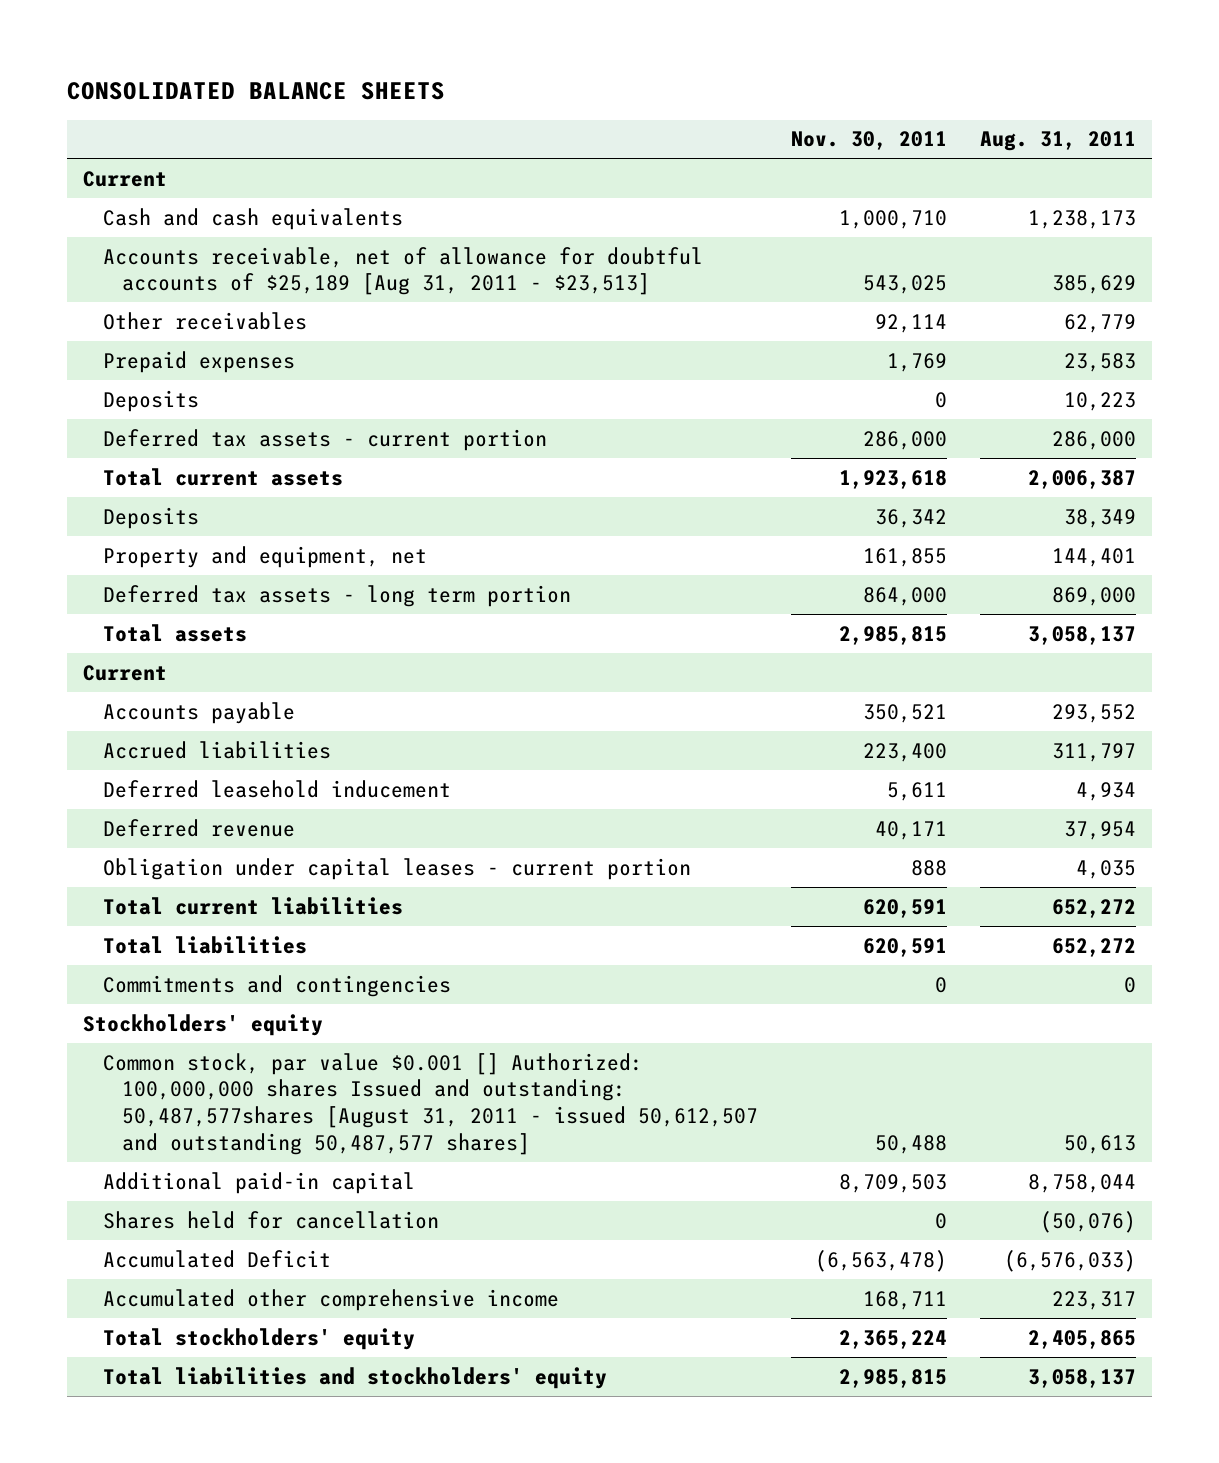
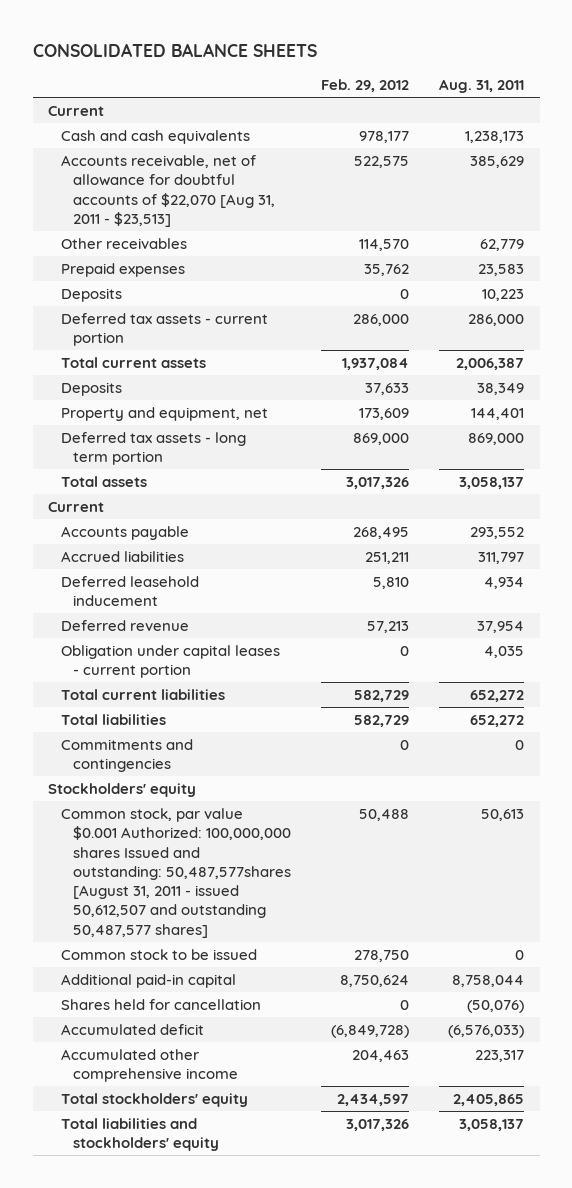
- | Nov. 30, 2011 | Aug. 31, 2011
+ | Feb. 29, 2012 | Aug. 31, 2011
- Accounts receivable, net of allowance for doubtful accounts of $25,189 [Aug 31, 2011 - $23,513] | 543,025 | 385,629
+ Accounts receivable, net of allowance for doubtful accounts of $22,070 [Aug 31, 2011 - $23,513] | 522,575 | 385,629
- Common stock, par value $0.001 [] Authorized: 100,000,000 shares Issued and outstanding: 50,487,577shares [August 31, 2011 - issued 50,612,507 and outstanding 50,487,577 shares] | 50,488 | 50,613
+ Common stock, par value $0.001 Authorized: 100,000,000 shares Issued and outstanding: 50,487,577shares [August 31, 2011 - issued 50,612,507 and outstanding 50,487,577 shares] | 50,488 | 50,613
+ Common stock to be issued | 278,750 | 0
- Accumulated Deficit | (6,563,478) | (6,576,033)
+ Accumulated deficit | (6,849,728) | (6,576,033)

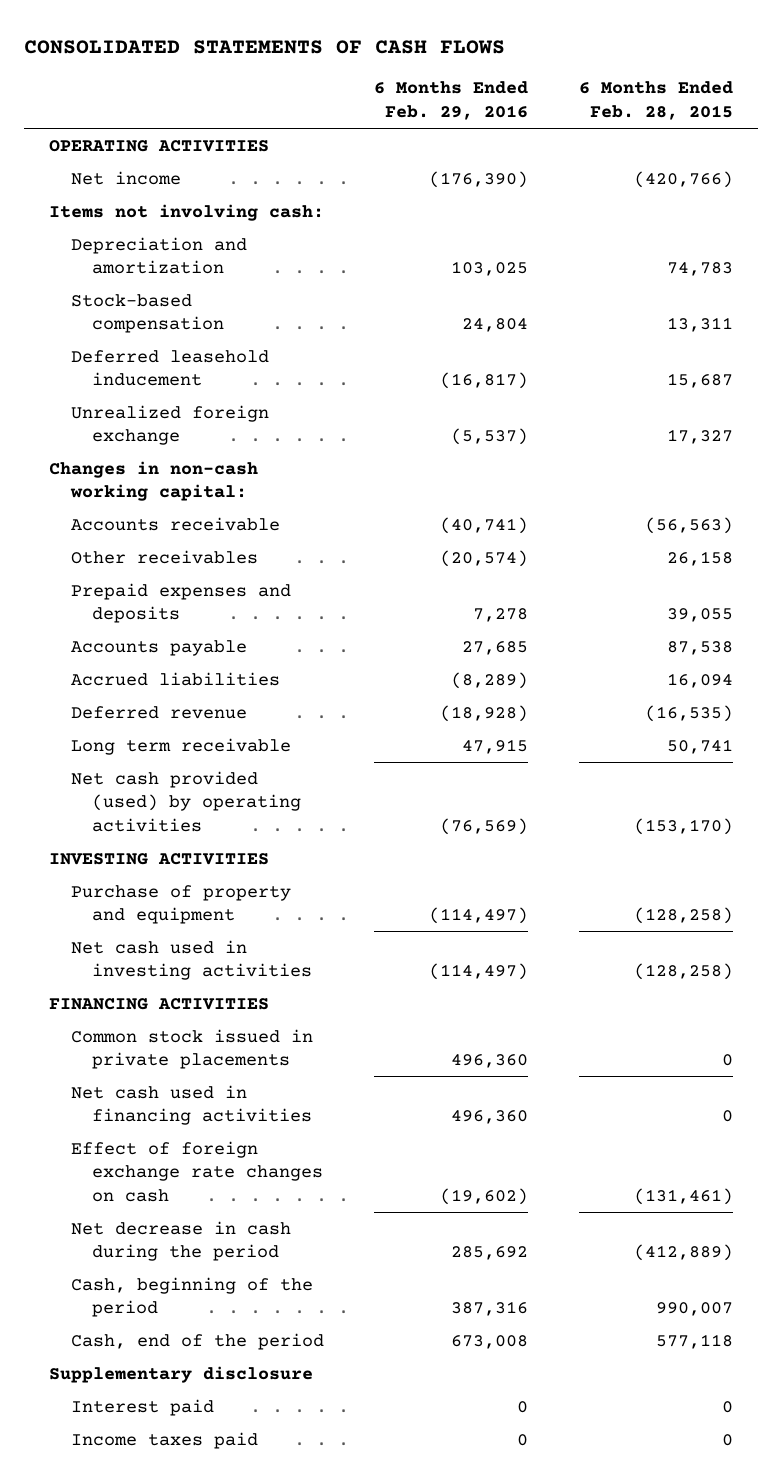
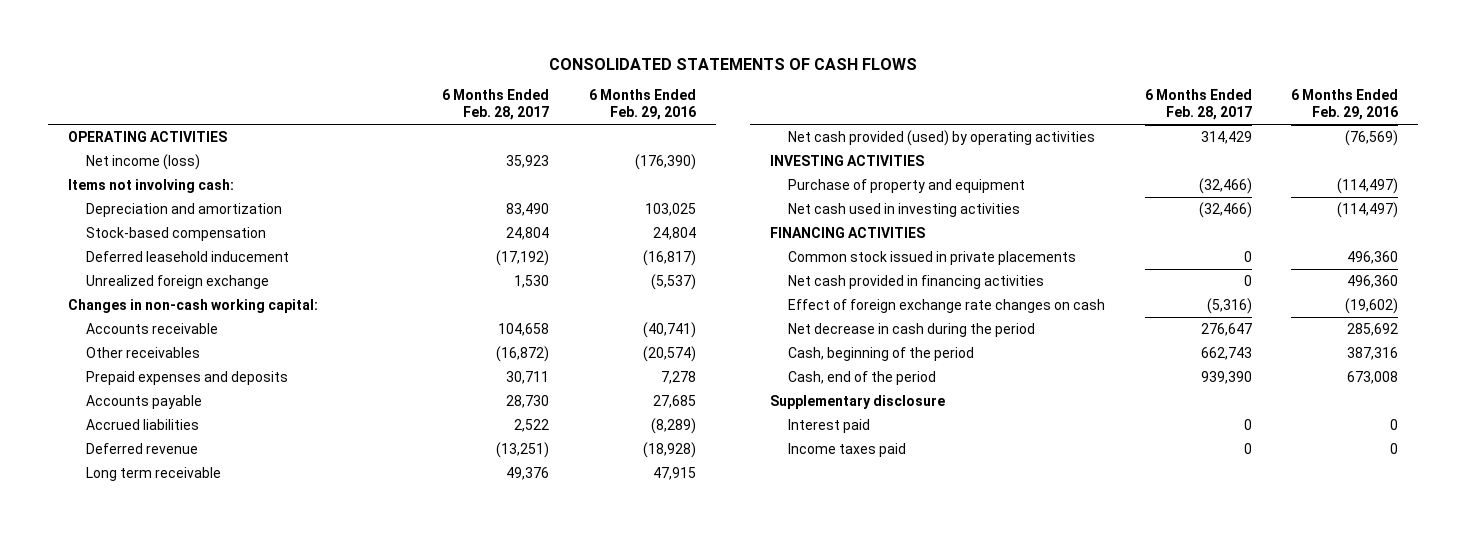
- | 6 Months Ended Feb. 29, 2016 | 6 Months Ended Feb. 28, 2015
+ | 6 Months Ended Feb. 28, 2017 | 6 Months Ended Feb. 29, 2016
- Net income | (176,390) | (420,766)
+ Net income (loss) | 35,923 | (176,390)
- Net cash used in financing activities | 496,360 | 0
+ Net cash provided in financing activities | 0 | 496,360

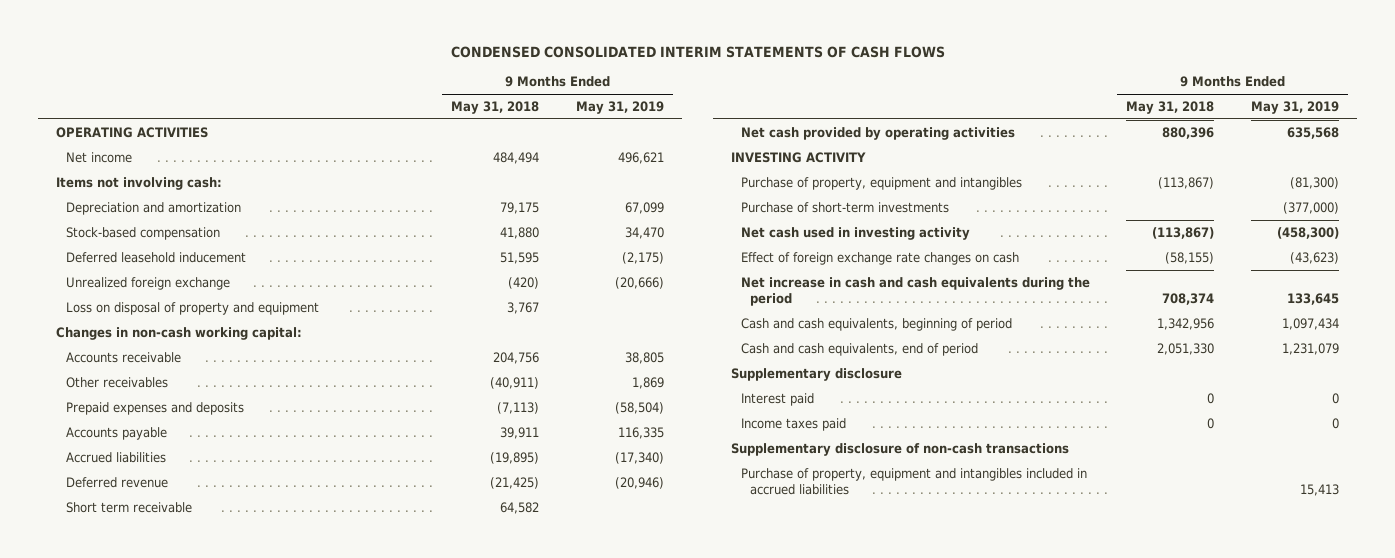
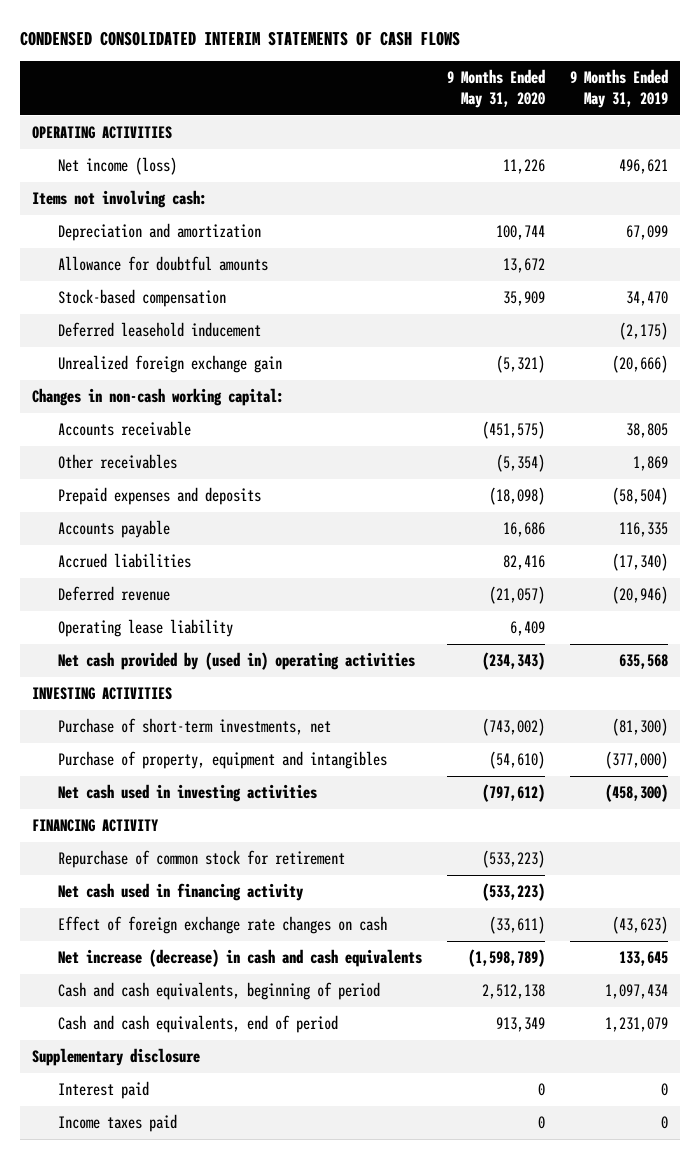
- | 9 Months Ended May 31, 2018 | 9 Months Ended May 31, 2019
+ | 9 Months Ended May 31, 2020 | 9 Months Ended May 31, 2019
- Net income | 484,494 | 496,621
+ Net income (loss) | 11,226 | 496,621
+ Allowance for doubtful amounts | 13,672 |
- Unrealized foreign exchange | (420) | (20,666)
- Loss on disposal of property and equipment | 3,767 |
+ Unrealized foreign exchange gain | (5,321) | (20,666)
- Short term receivable | 64,582 |
- Net cash provided by operating activities | 880,396 | 635,568
- INVESTING ACTIVITY
- Purchase of property, equipment and intangibles | (113,867) | (81,300)
- Purchase of short-term investments | | (377,000)
- Net cash used in investing activity | (113,867) | (458,300)
+ Operating lease liability | 6,409 |
+ Net cash provided by (used in) operating activities | (234,343) | 635,568
+ INVESTING ACTIVITIES
+ Purchase of short-term investments, net | (743,002) | (81,300)
+ Purchase of property, equipment and intangibles | (54,610) | (377,000)
+ Net cash used in investing activities | (797,612) | (458,300)
+ FINANCING ACTIVITY
+ Repurchase of common stock for retirement | (533,223) |
+ Net cash used in financing activity | (533,223) |
- Net increase in cash and cash equivalents during the period | 708,374 | 133,645
+ Net increase (decrease) in cash and cash equivalents | (1,598,789) | 133,645
- Supplementary disclosure of non-cash transactions
- Purchase of property, equipment and intangibles included in accrued liabilities | | 15,413

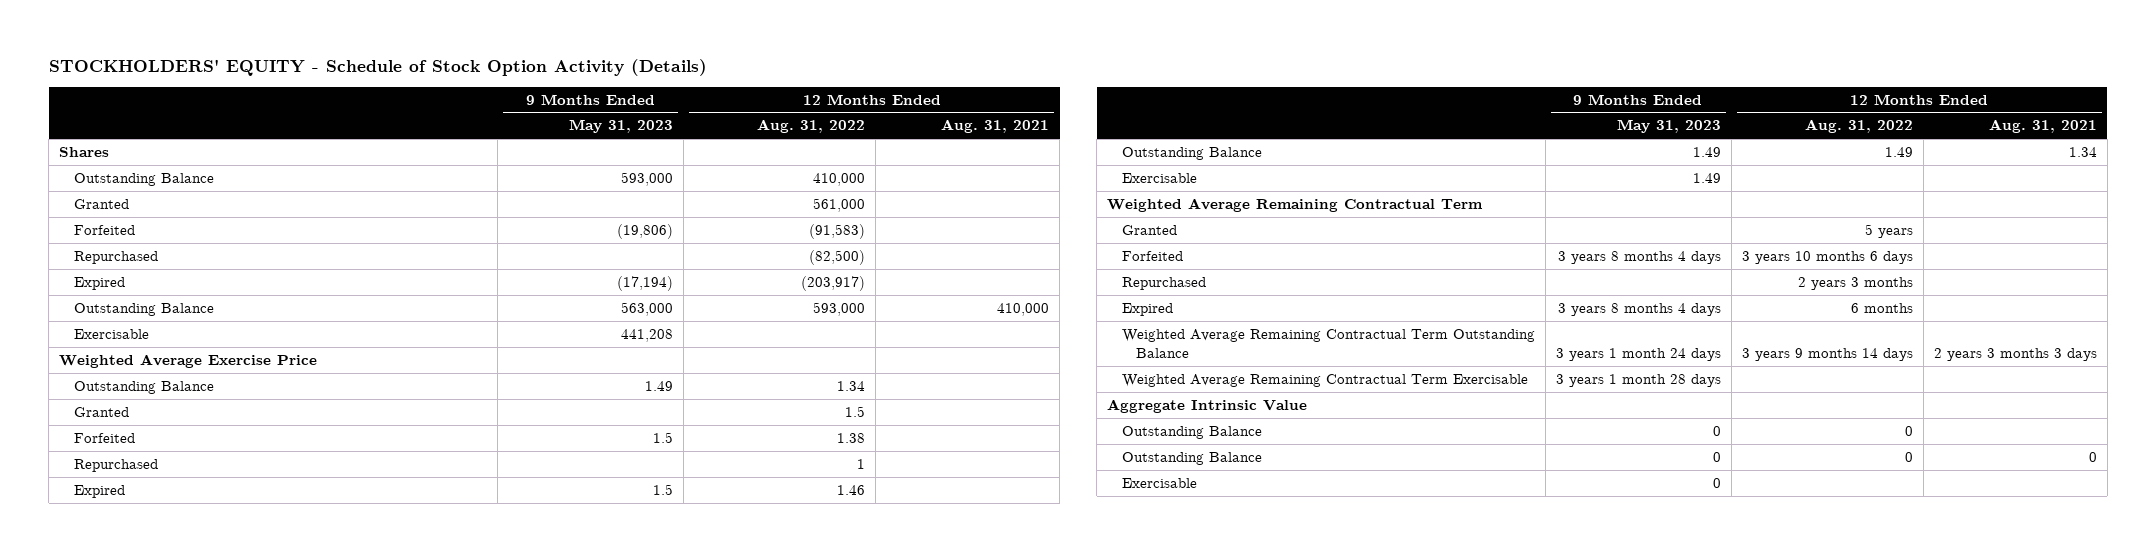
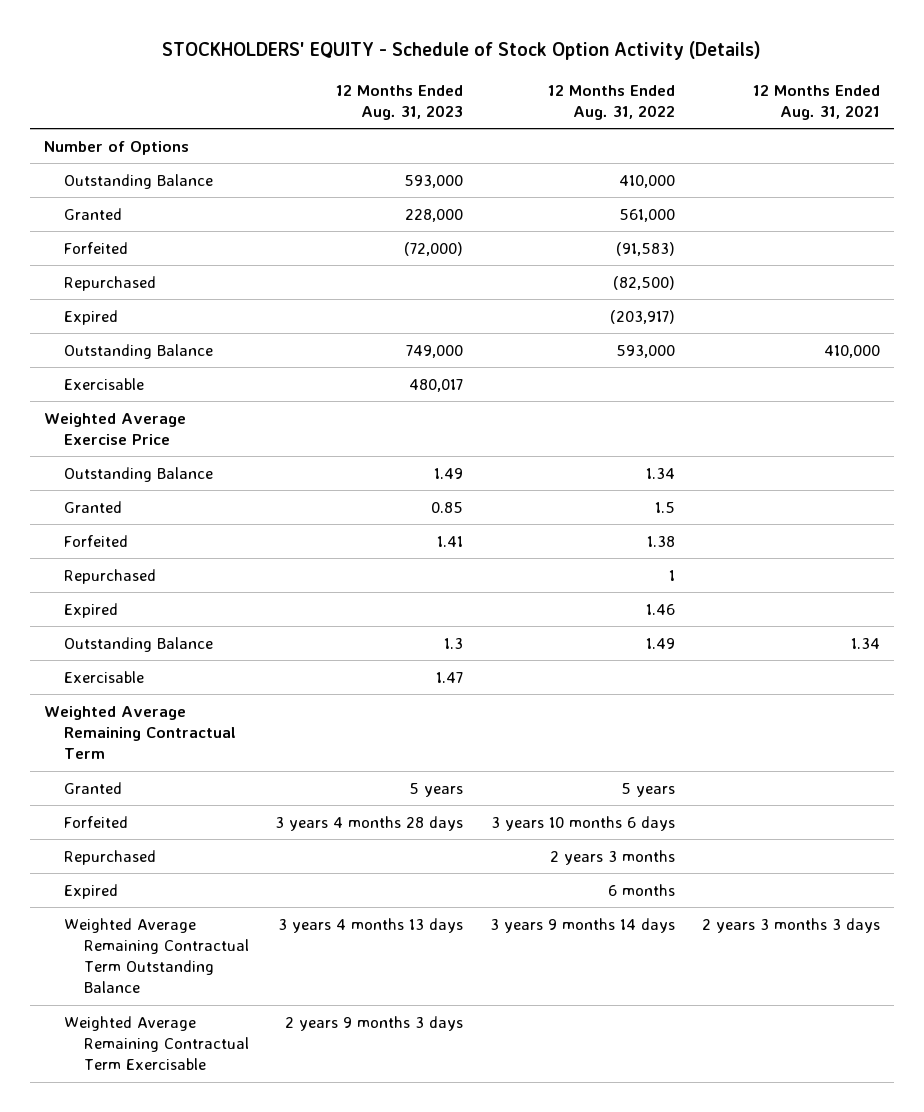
- | 9 Months Ended May 31, 2023 | 12 Months Ended Aug. 31, 2022 | 12 Months Ended Aug. 31, 2021
+ | 12 Months Ended Aug. 31, 2023 | 12 Months Ended Aug. 31, 2022 | 12 Months Ended Aug. 31, 2021
- Shares
+ Number of Options
- Aggregate Intrinsic Value
- Outstanding Balance | 0 | 0 |
- Outstanding Balance | 0 | 0 | 0
- Exercisable | 0 | |

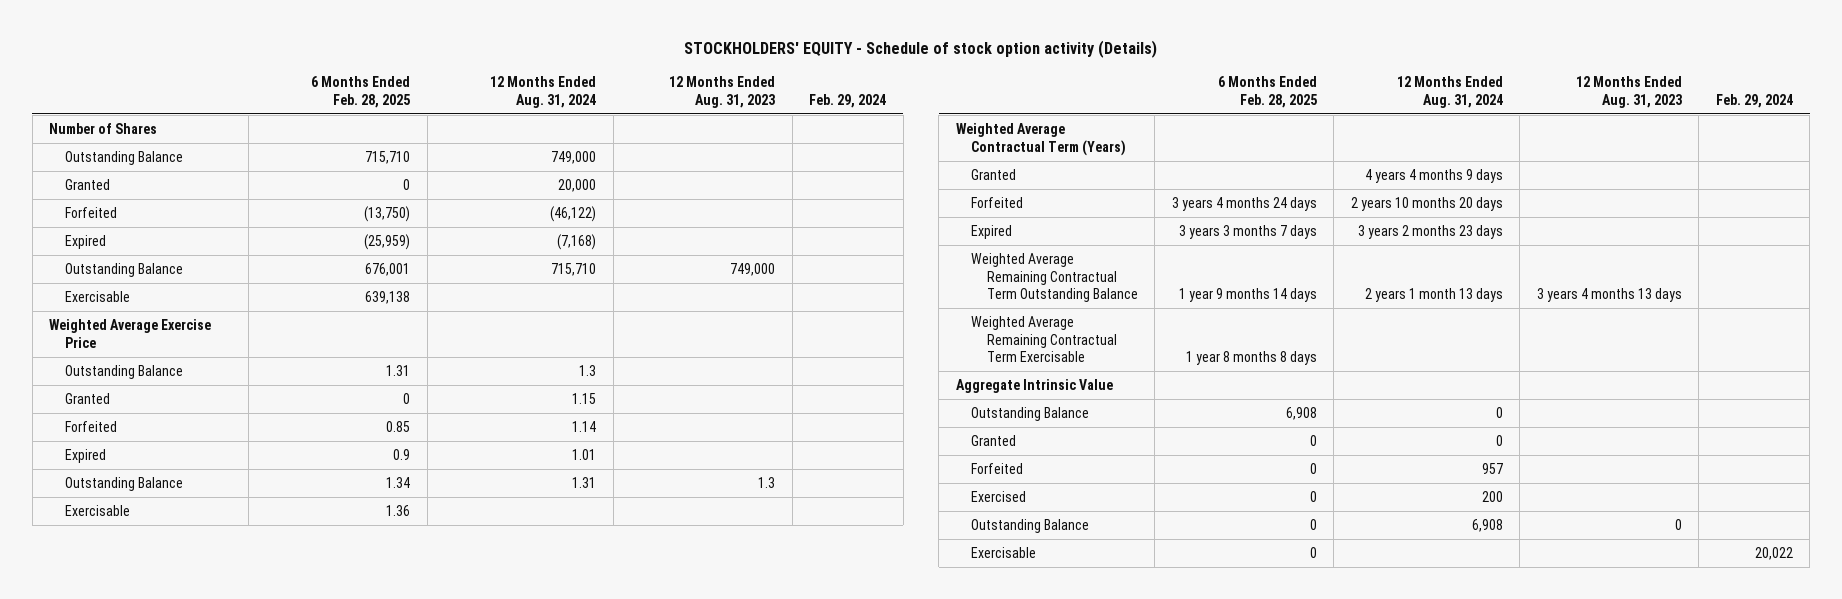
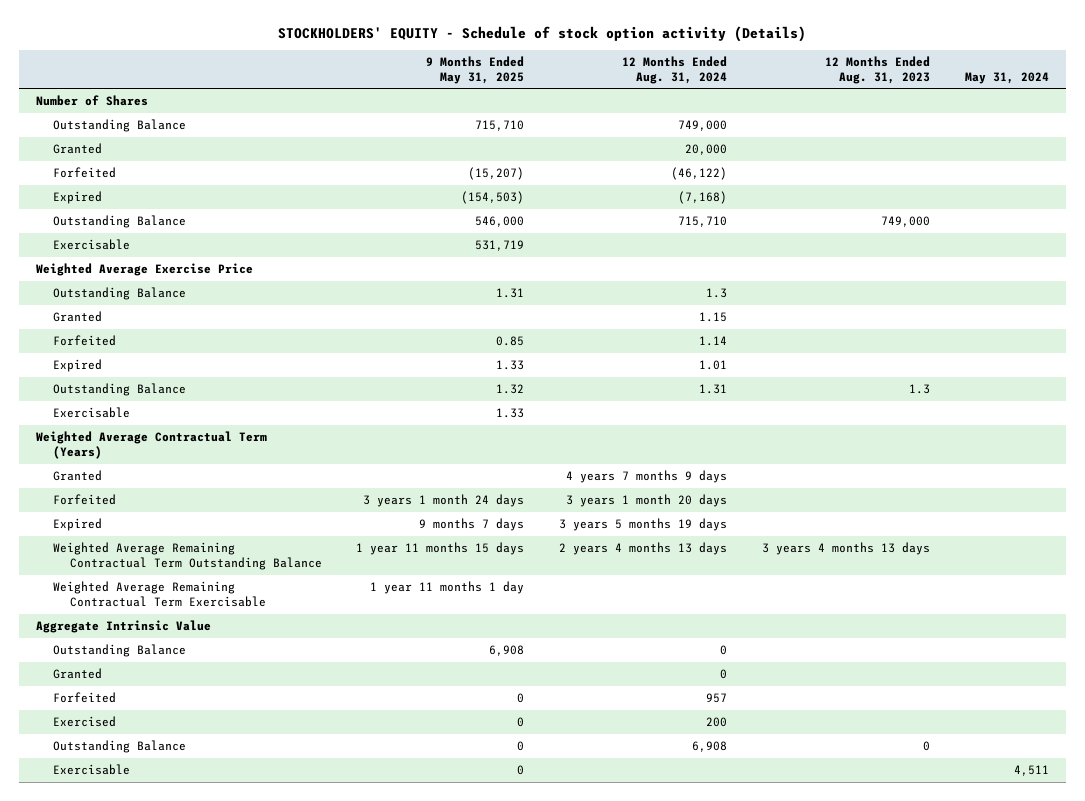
- | 6 Months Ended Feb. 28, 2025 | 12 Months Ended Aug. 31, 2024 | 12 Months Ended Aug. 31, 2023 | Feb. 29, 2024
+ | 9 Months Ended May 31, 2025 | 12 Months Ended Aug. 31, 2024 | 12 Months Ended Aug. 31, 2023 | May 31, 2024
- Granted | | 4 years 4 months 9 days | |
- Forfeited | 3 years 4 months 24 days | 2 years 10 months 20 days | |
- Expired | 3 years 3 months 7 days | 3 years 2 months 23 days | |
- Weighted Average Remaining Contractual Term Outstanding Balance | 1 year 9 months 14 days | 2 years 1 month 13 days | 3 years 4 months 13 days |
+ Granted | | 4 years 7 months 9 days | |
+ Forfeited | 3 years 1 month 24 days | 3 years 1 month 20 days | |
+ Expired | 9 months 7 days | 3 years 5 months 19 days | |
+ Weighted Average Remaining Contractual Term Outstanding Balance | 1 year 11 months 15 days | 2 years 4 months 13 days | 3 years 4 months 13 days |

